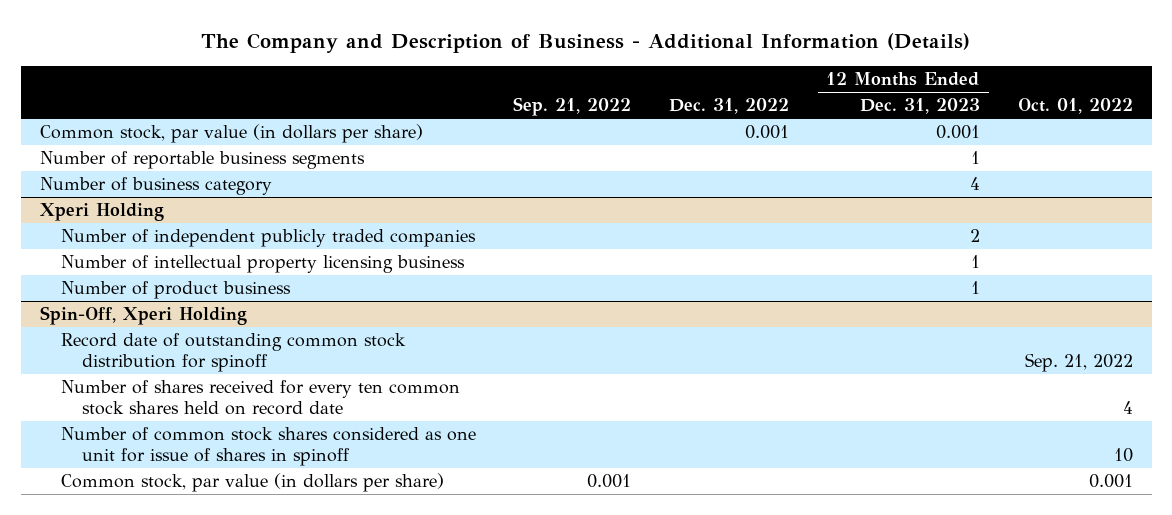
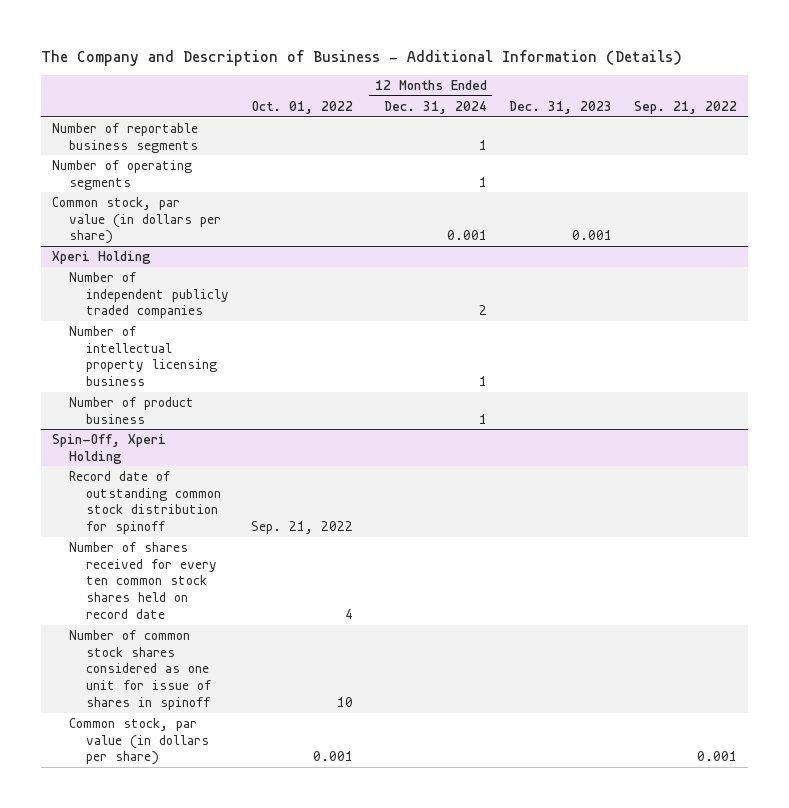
- | Sep. 21, 2022 | Dec. 31, 2022 | 12 Months Ended Dec. 31, 2023 | Oct. 01, 2022
+ | Oct. 01, 2022 | 12 Months Ended Dec. 31, 2024 | Dec. 31, 2023 | Sep. 21, 2022
- Number of business category | | | 4 |
+ Number of operating segments | | 1 | |
moved down: Common stock, par value (in dollars per share) | | 0.001 | 0.001 |

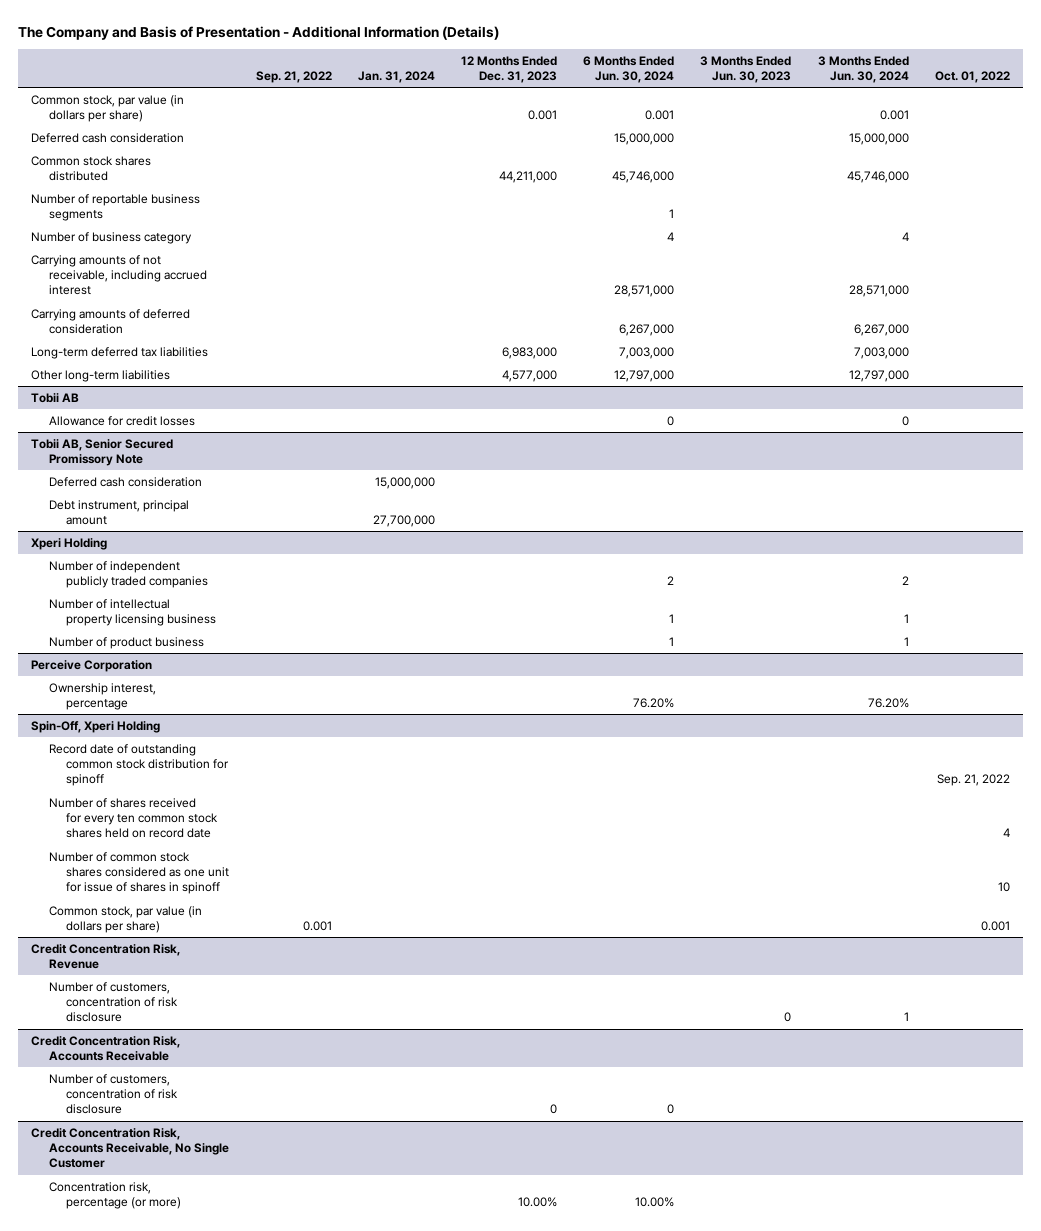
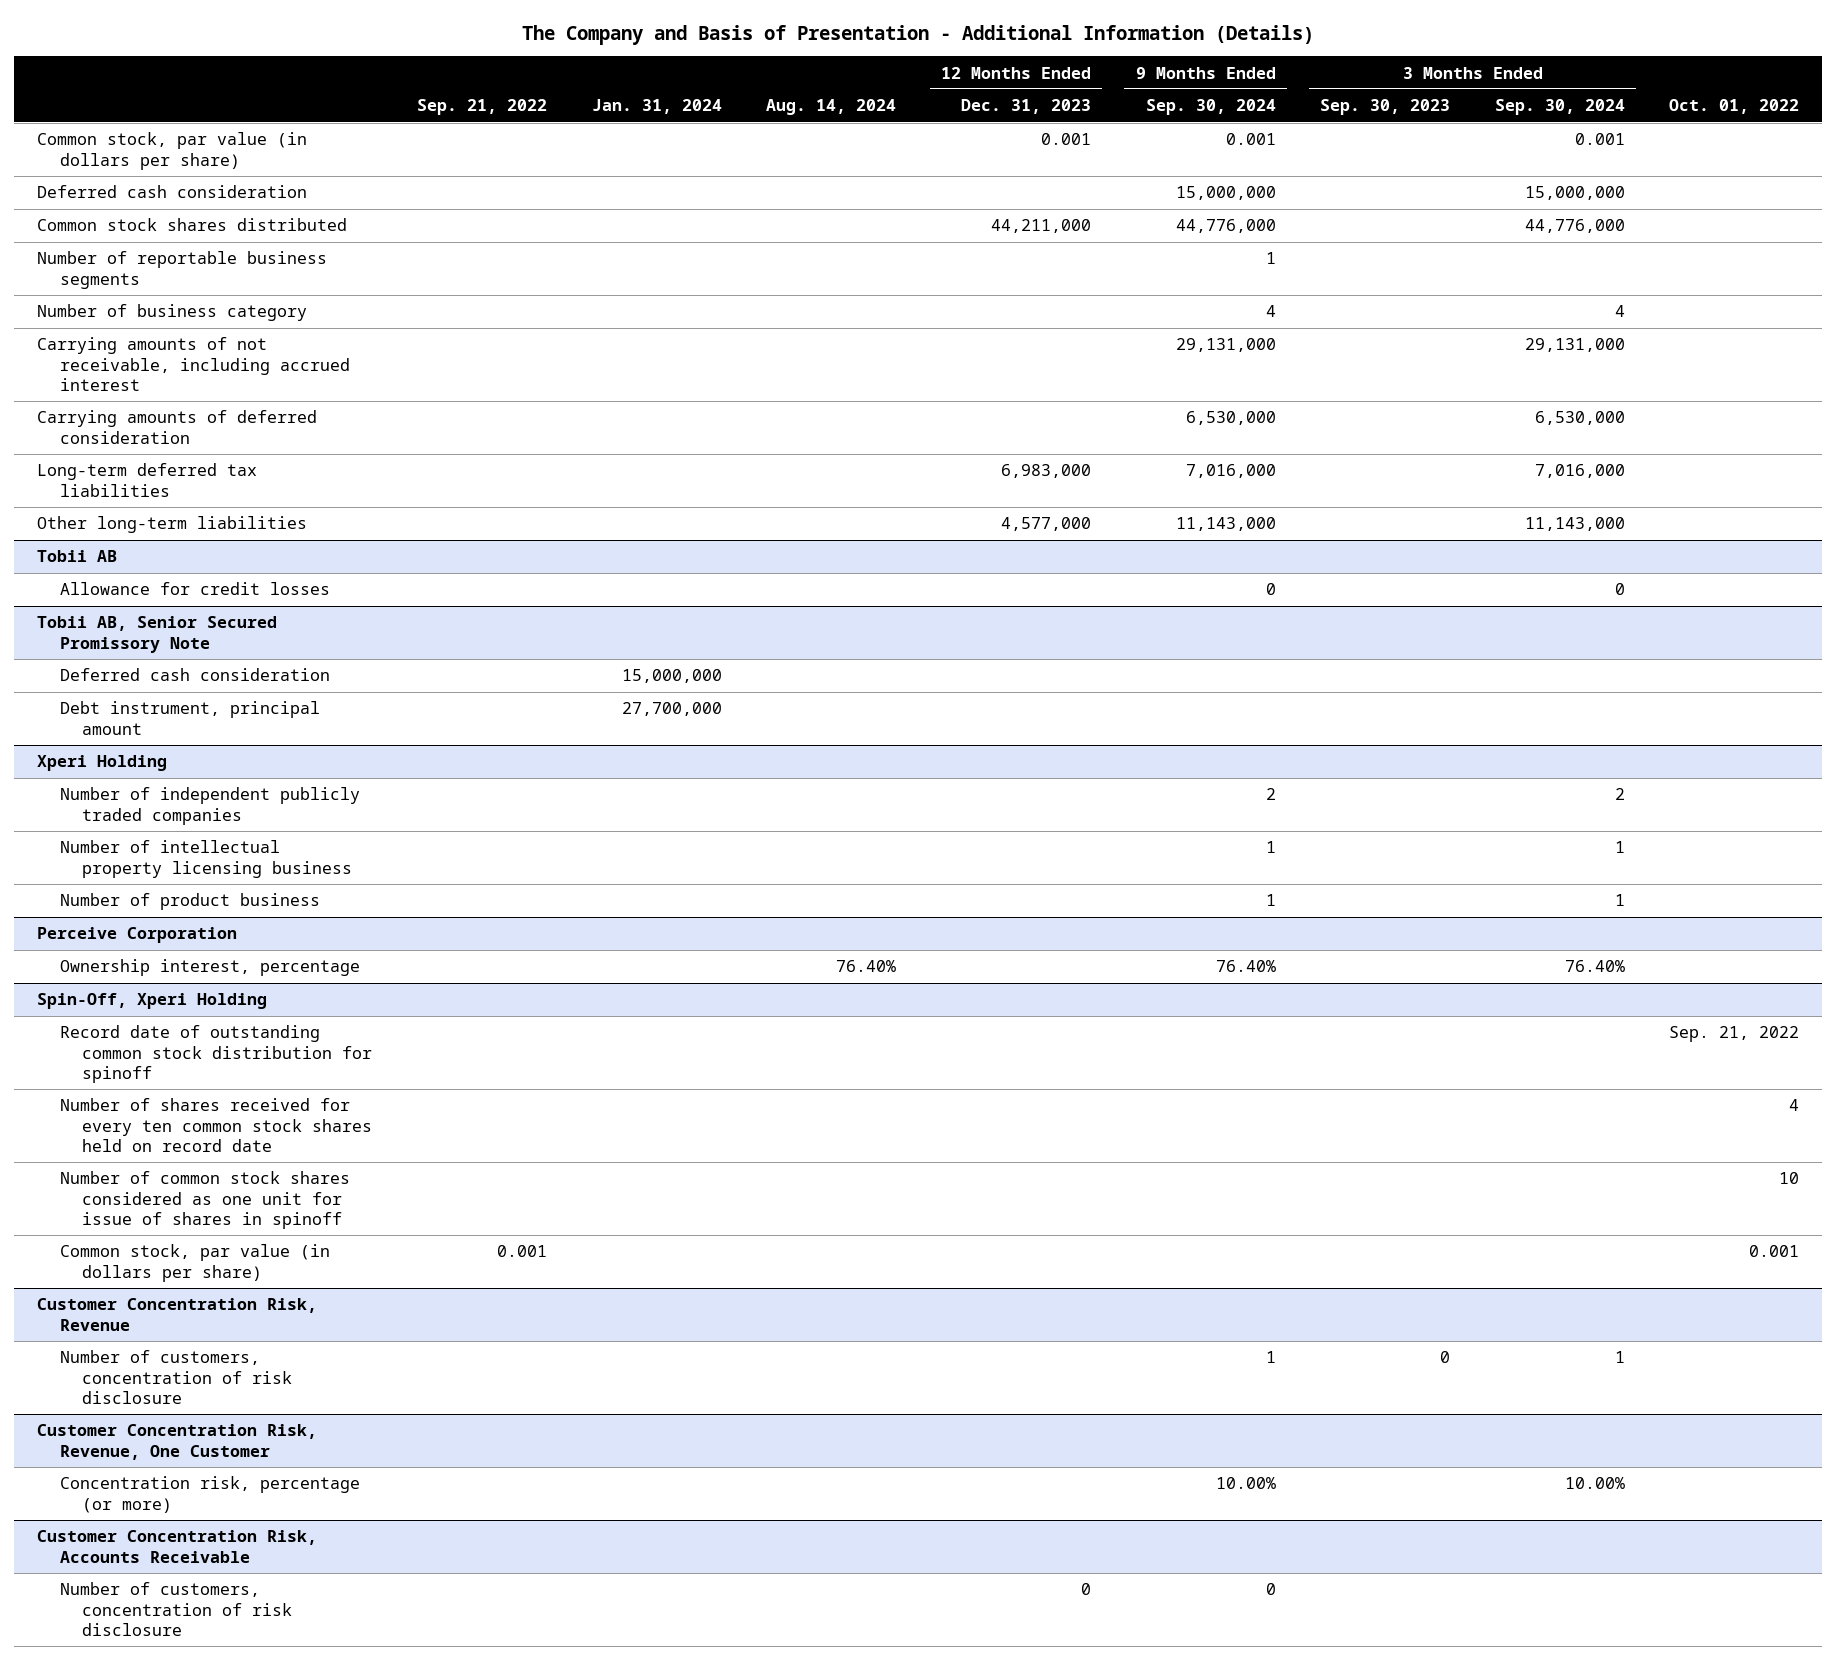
- | Sep. 21, 2022 | Jan. 31, 2024 | 12 Months Ended Dec. 31, 2023 | 6 Months Ended Jun. 30, 2024 | 3 Months Ended Jun. 30, 2023 | 3 Months Ended Jun. 30, 2024 | Oct. 01, 2022
+ | Sep. 21, 2022 | Jan. 31, 2024 | Aug. 14, 2024 | 12 Months Ended Dec. 31, 2023 | 9 Months Ended Sep. 30, 2024 | 3 Months Ended Sep. 30, 2023 | 3 Months Ended Sep. 30, 2024 | Oct. 01, 2022
- Credit Concentration Risk, Revenue
+ Customer Concentration Risk, Revenue
- Credit Concentration Risk, Accounts Receivable
+ Customer Concentration Risk, Revenue, One Customer
+ Concentration risk, percentage (or more) | | | | | 10.00% | | 10.00% |
+ Customer Concentration Risk, Accounts Receivable
- Credit Concentration Risk, Accounts Receivable, No Single Customer
- Concentration risk, percentage (or more) | | | 10.00% | 10.00% | | |

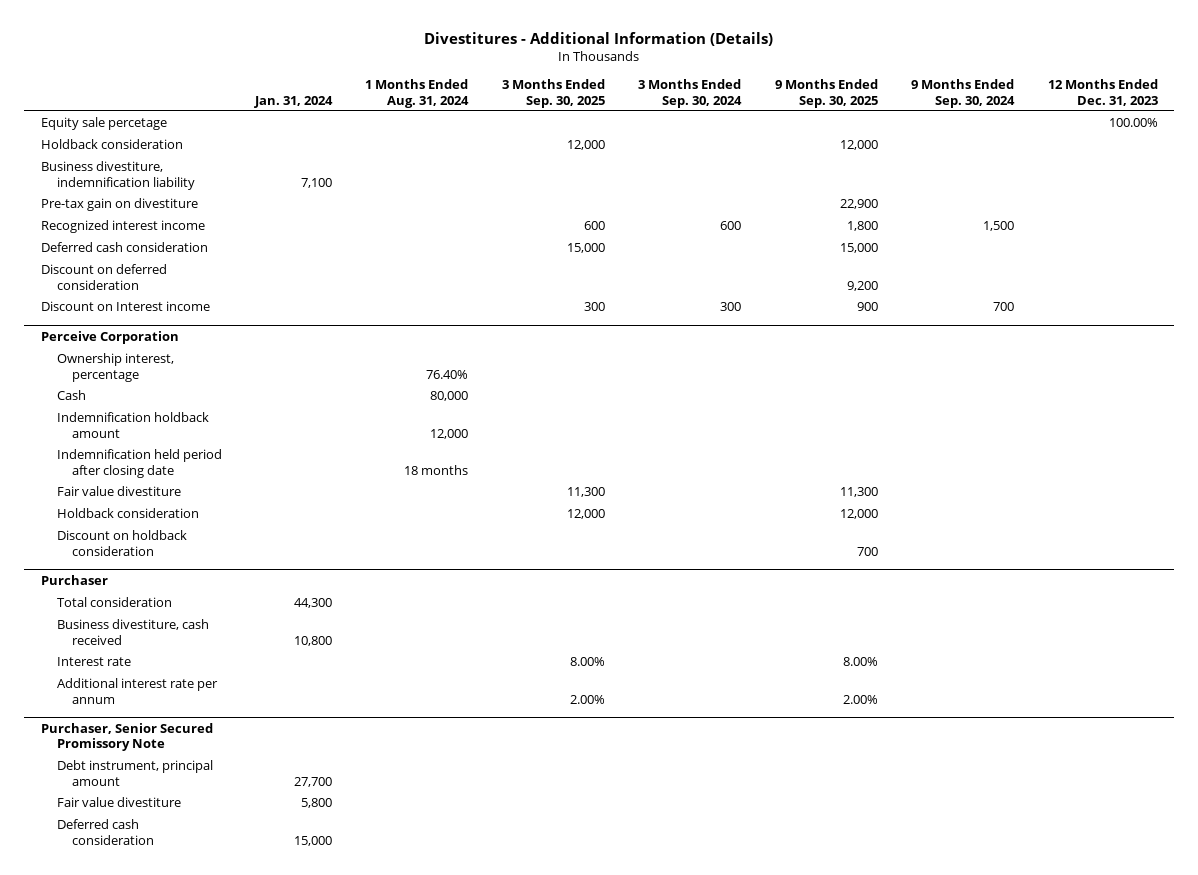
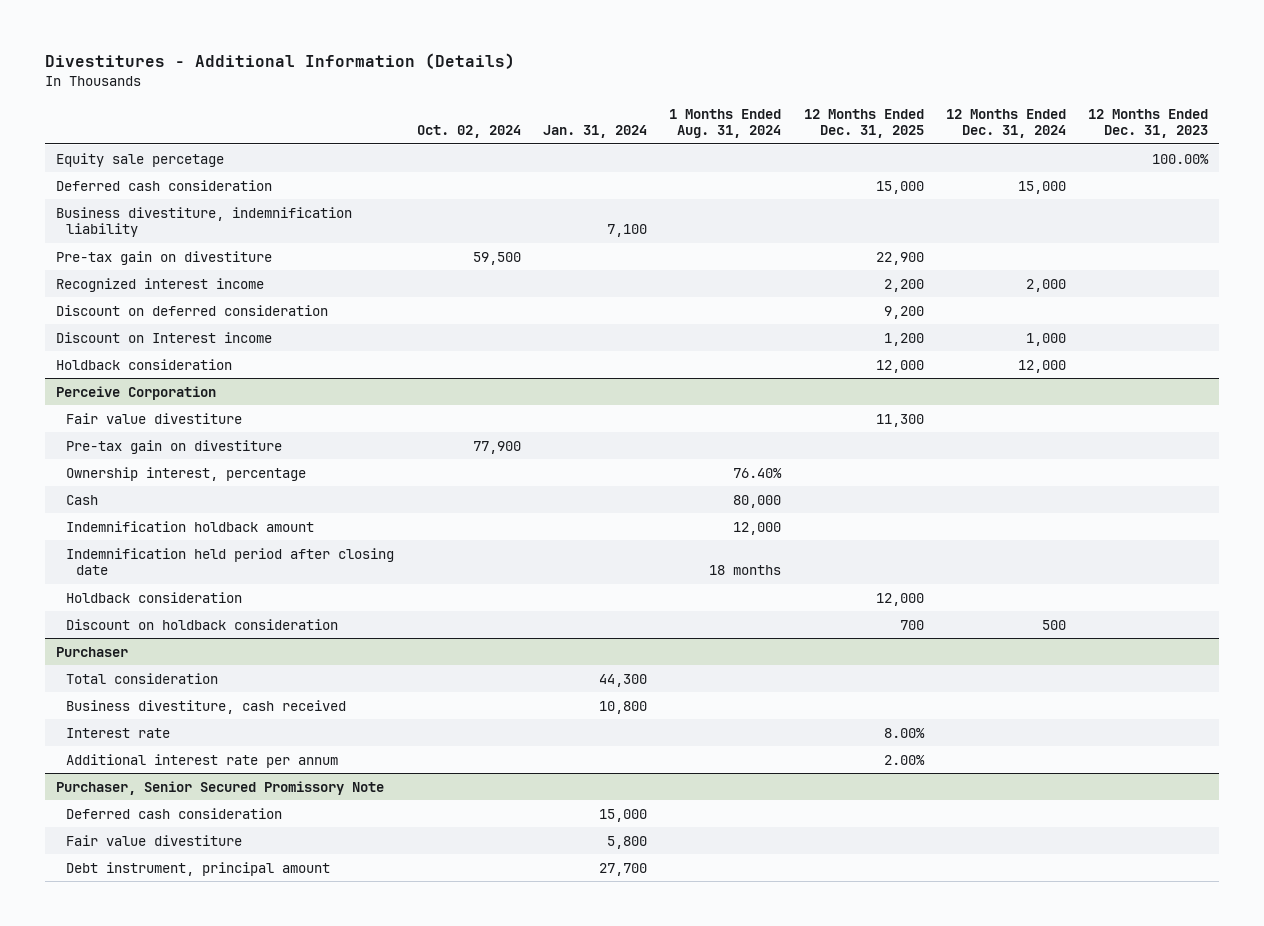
- | Jan. 31, 2024 | 1 Months Ended Aug. 31, 2024 | 3 Months Ended Sep. 30, 2025 | 3 Months Ended Sep. 30, 2024 | 9 Months Ended Sep. 30, 2025 | 9 Months Ended Sep. 30, 2024 | 12 Months Ended Dec. 31, 2023
+ | Oct. 02, 2024 | Jan. 31, 2024 | 1 Months Ended Aug. 31, 2024 | 12 Months Ended Dec. 31, 2025 | 12 Months Ended Dec. 31, 2024 | 12 Months Ended Dec. 31, 2023
moved up: Deferred cash consideration | | | | 15,000 | 15,000 |
moved down: Holdback consideration | | | | 12,000 | 12,000 |
@ Perceive Corporation
moved up: Fair value divestiture | | | | 11,300 | |
+ Pre-tax gain on divestiture | 77,900 | | | | |
@ Purchaser, Senior Secured Promissory Note
moved down: Fair value divestiture | | 5,800 | | | |
moved down: Debt instrument, principal amount | | 27,700 | | | |

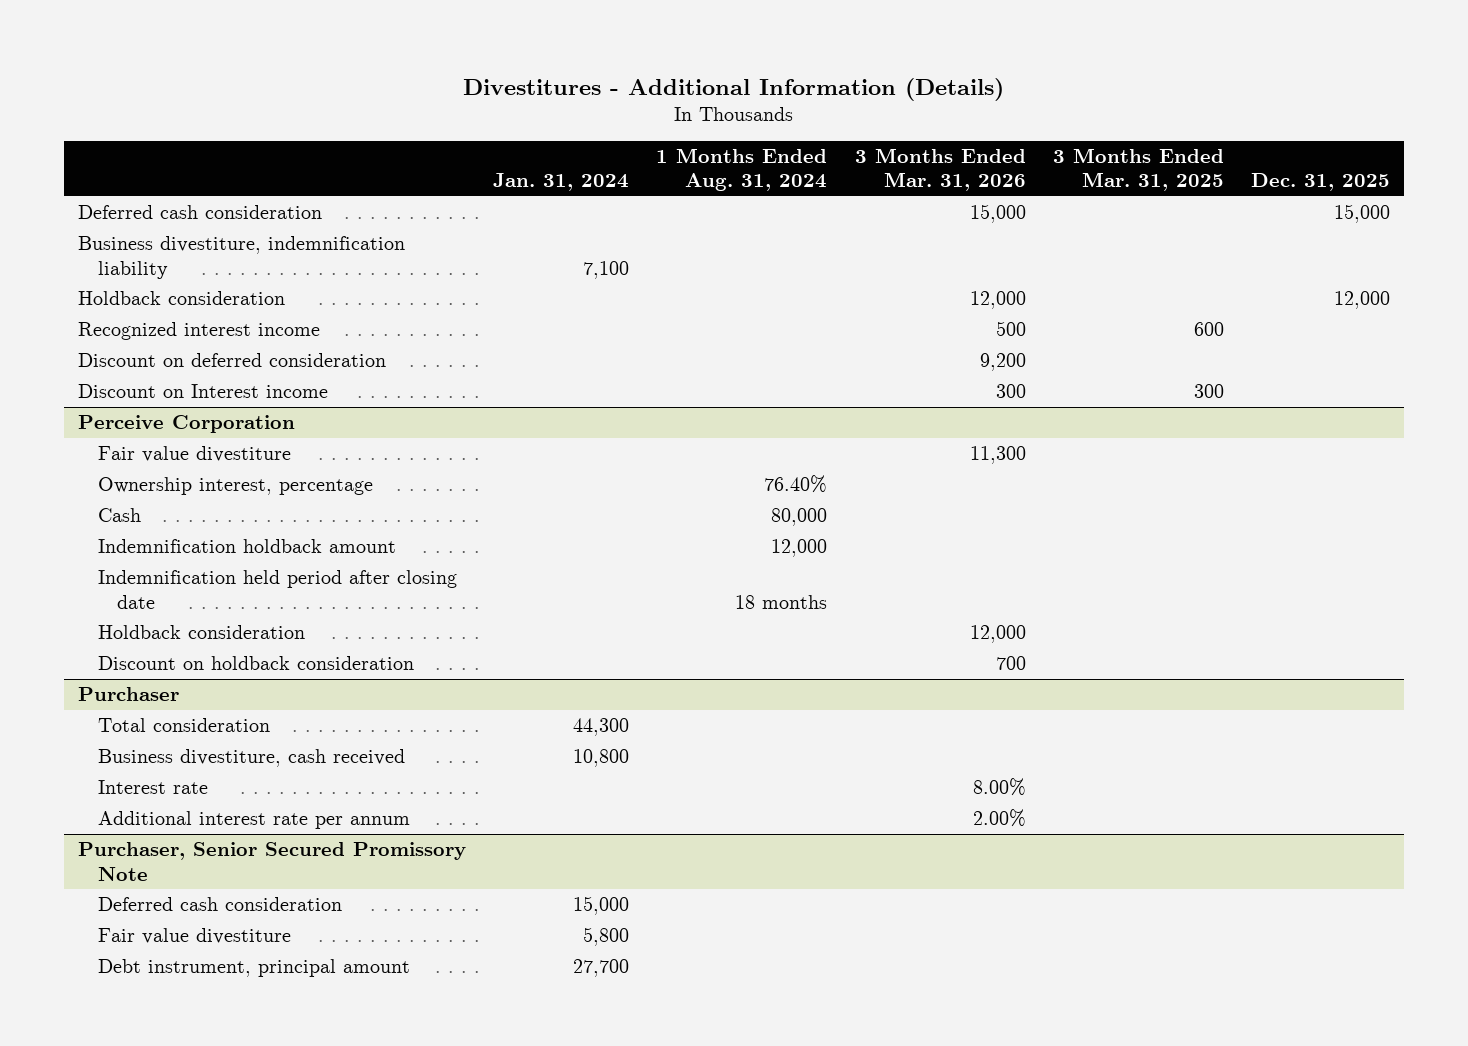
- | Oct. 02, 2024 | Jan. 31, 2024 | 1 Months Ended Aug. 31, 2024 | 12 Months Ended Dec. 31, 2025 | 12 Months Ended Dec. 31, 2024 | 12 Months Ended Dec. 31, 2023
+ | Jan. 31, 2024 | 1 Months Ended Aug. 31, 2024 | 3 Months Ended Mar. 31, 2026 | 3 Months Ended Mar. 31, 2025 | Dec. 31, 2025
- Equity sale percetage | | | | | | 100.00%
- Pre-tax gain on divestiture | 59,500 | | | 22,900 | |
moved up: Holdback consideration | | | 12,000 | | 12,000
@ Perceive Corporation
- Pre-tax gain on divestiture | 77,900 | | | | |

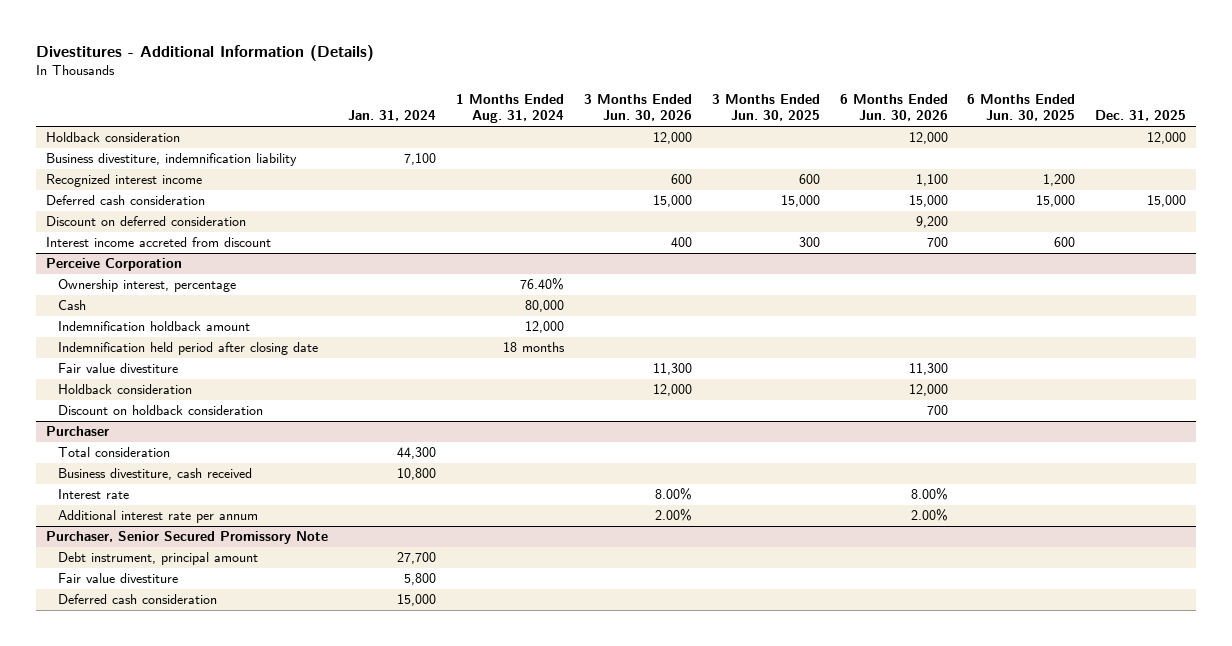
- | Jan. 31, 2024 | 1 Months Ended Aug. 31, 2024 | 3 Months Ended Mar. 31, 2026 | 3 Months Ended Mar. 31, 2025 | Dec. 31, 2025
+ | Jan. 31, 2024 | 1 Months Ended Aug. 31, 2024 | 3 Months Ended Jun. 30, 2026 | 3 Months Ended Jun. 30, 2025 | 6 Months Ended Jun. 30, 2026 | 6 Months Ended Jun. 30, 2025 | Dec. 31, 2025
moved down: Business divestiture, indemnification liability | 7,100 | | | | | |
moved down: Deferred cash consideration | | | 15,000 | 15,000 | 15,000 | 15,000 | 15,000
- Discount on Interest income | | | 300 | 300 |
+ Interest income accreted from discount | | | 400 | 300 | 700 | 600 |
@ Perceive Corporation
moved down: Fair value divestiture | | | 11,300 | | 11,300 | |
@ Purchaser, Senior Secured Promissory Note
moved down: Fair value divestiture | 5,800 | | | | | |
moved down: Deferred cash consideration | 15,000 | | | | | |

